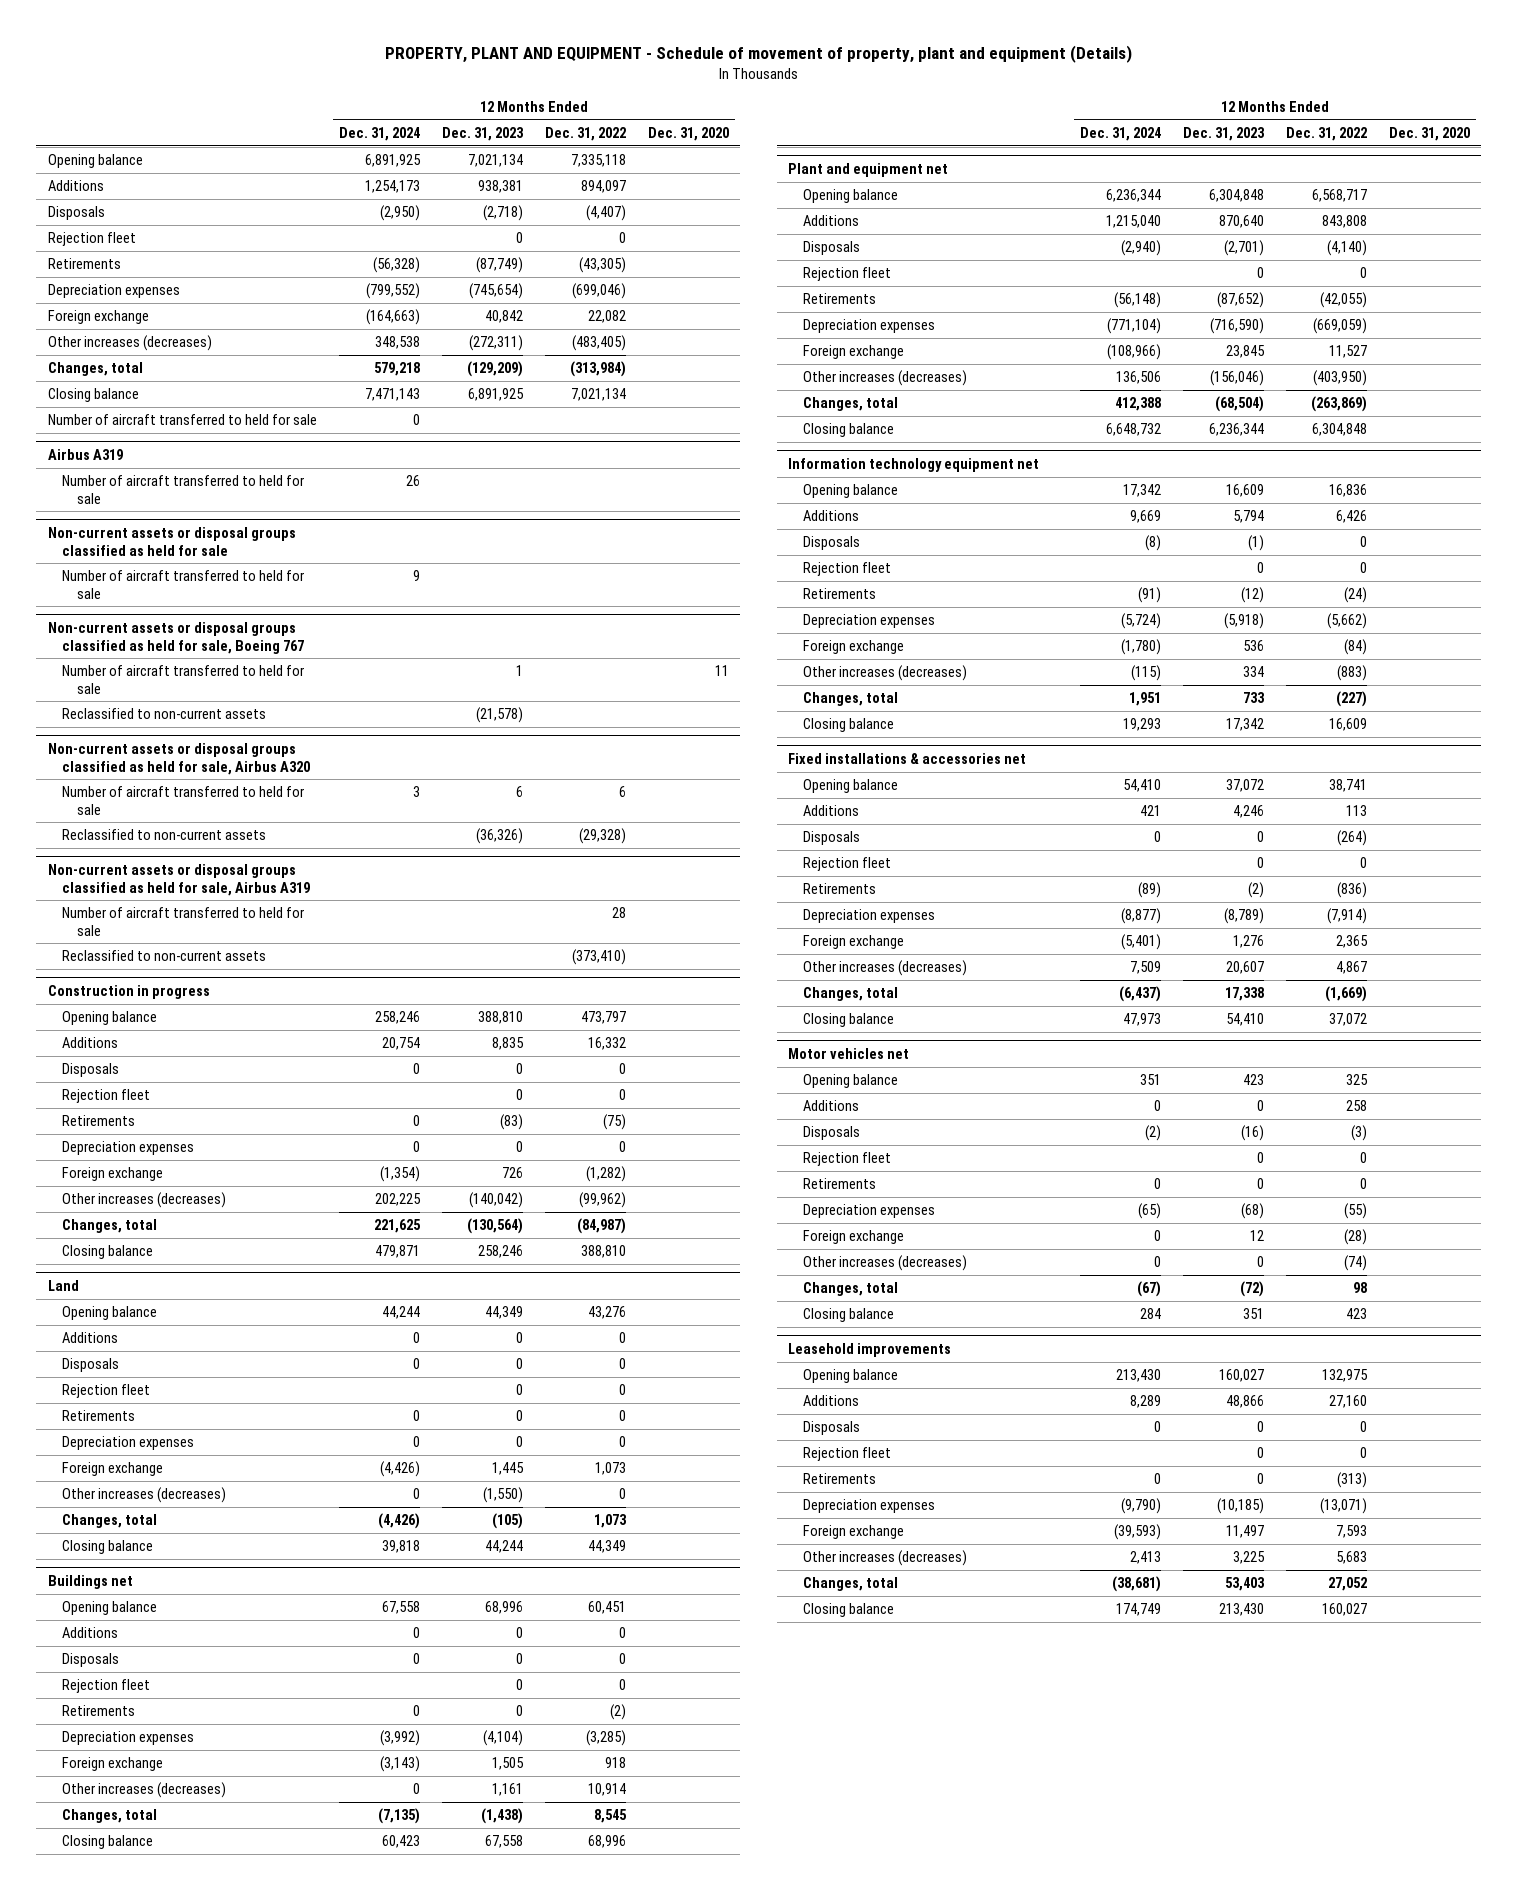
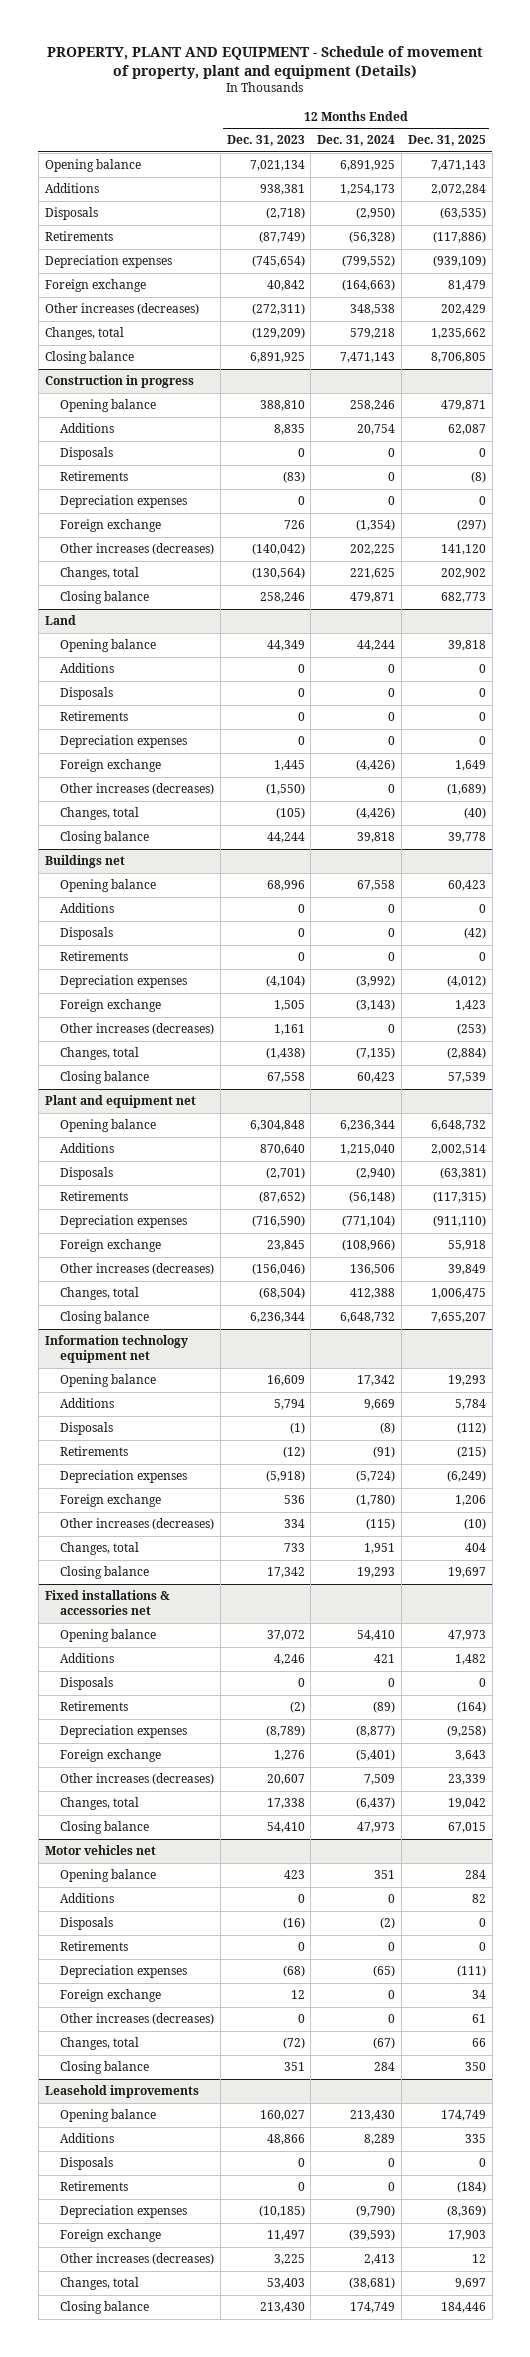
- | 12 Months Ended Dec. 31, 2024 | 12 Months Ended Dec. 31, 2023 | 12 Months Ended Dec. 31, 2022 | 12 Months Ended Dec. 31, 2020
+ | 12 Months Ended Dec. 31, 2023 | 12 Months Ended Dec. 31, 2024 | 12 Months Ended Dec. 31, 2025
- Rejection fleet | | 0 | 0 |
- Number of aircraft transferred to held for sale | 0 | | |
- Airbus A319
- Number of aircraft transferred to held for sale | 26 | | |
- Non-current assets or disposal groups classified as held for sale
- Number of aircraft transferred to held for sale | 9 | | |
- Non-current assets or disposal groups classified as held for sale, Boeing 767
- Number of aircraft transferred to held for sale | | 1 | | 11
- Reclassified to non-current assets | | (21,578) | |
- Non-current assets or disposal groups classified as held for sale, Airbus A320
- Number of aircraft transferred to held for sale | 3 | 6 | 6 |
- Reclassified to non-current assets | | (36,326) | (29,328) |
- Non-current assets or disposal groups classified as held for sale, Airbus A319
- Number of aircraft transferred to held for sale | | | 28 |
- Reclassified to non-current assets | | | (373,410) |
@ Construction in progress
- Rejection fleet | | 0 | 0 |
@ Land
- Rejection fleet | | 0 | 0 |
@ Buildings net
- Rejection fleet | | 0 | 0 |
@ Plant and equipment net
- Rejection fleet | | 0 | 0 |
@ Information technology equipment net
- Rejection fleet | | 0 | 0 |
@ Fixed installations & accessories net
- Rejection fleet | | 0 | 0 |
@ Motor vehicles net
- Rejection fleet | | 0 | 0 |
@ Leasehold improvements
- Rejection fleet | | 0 | 0 |

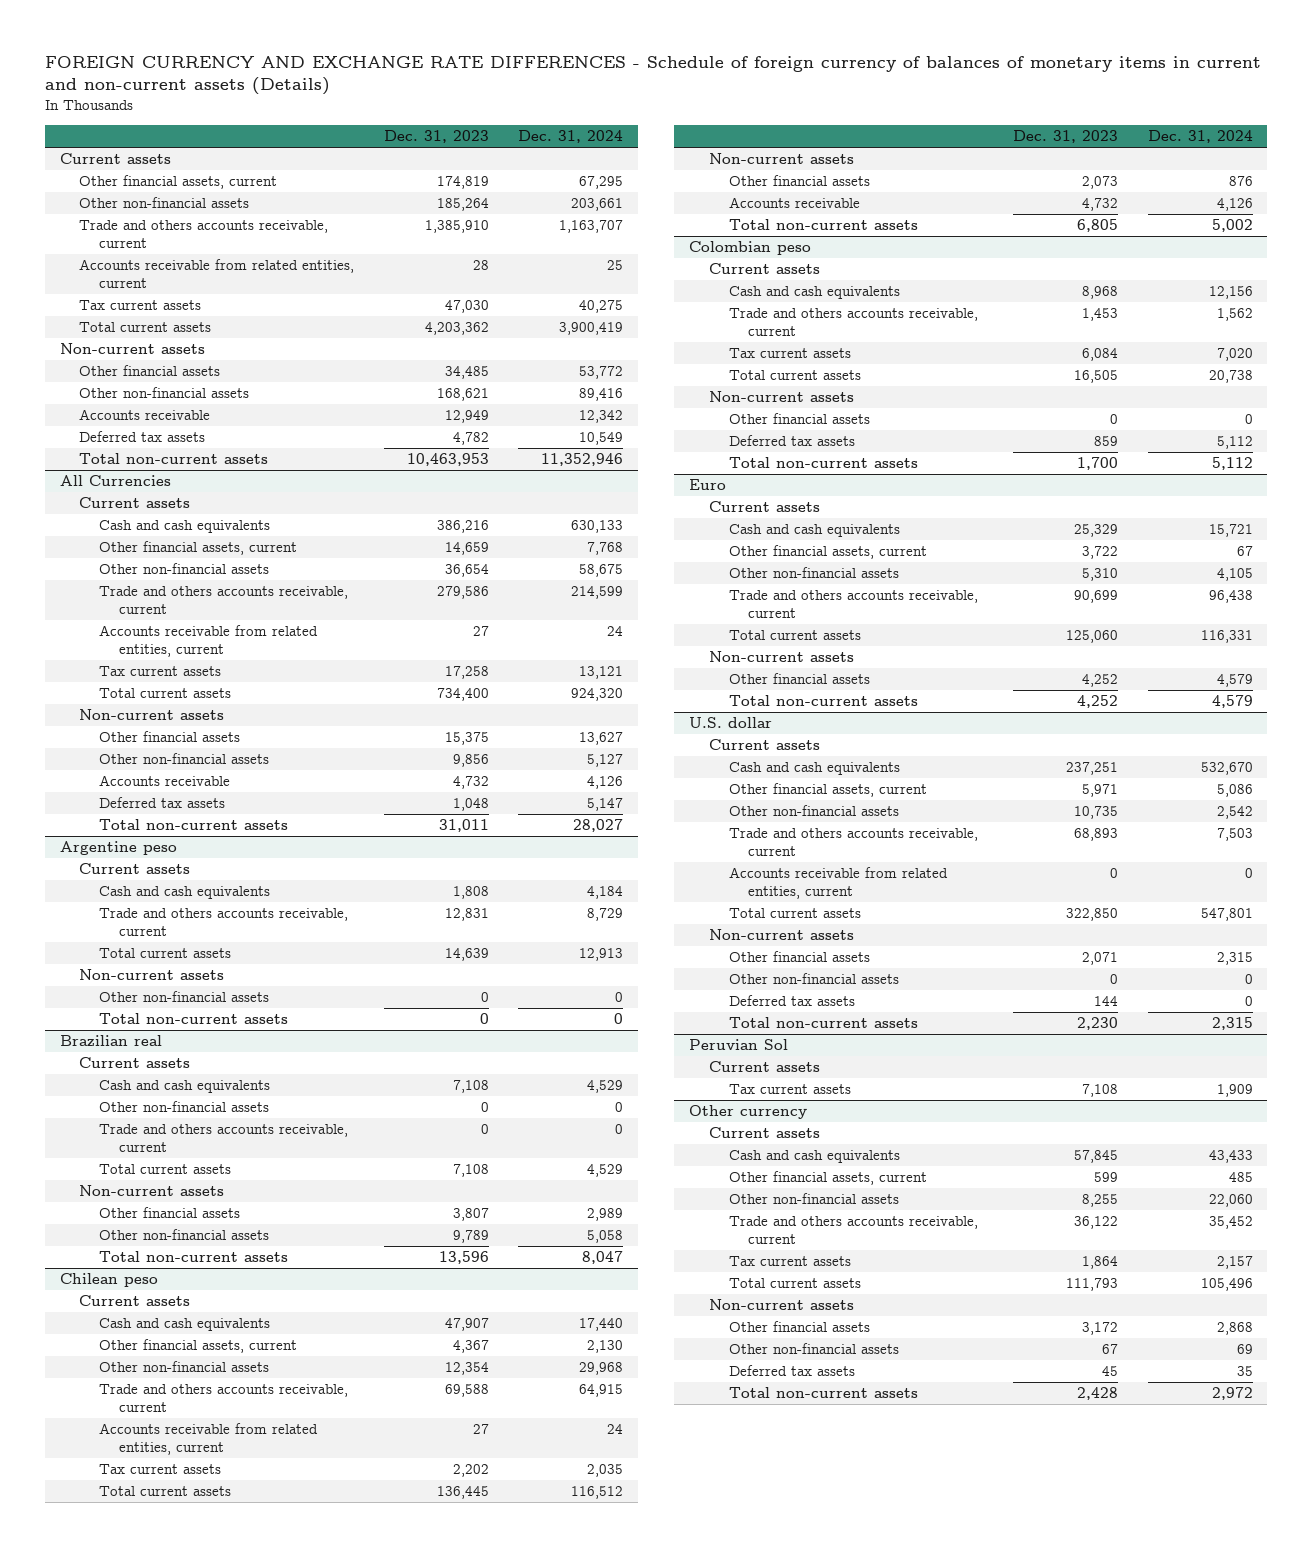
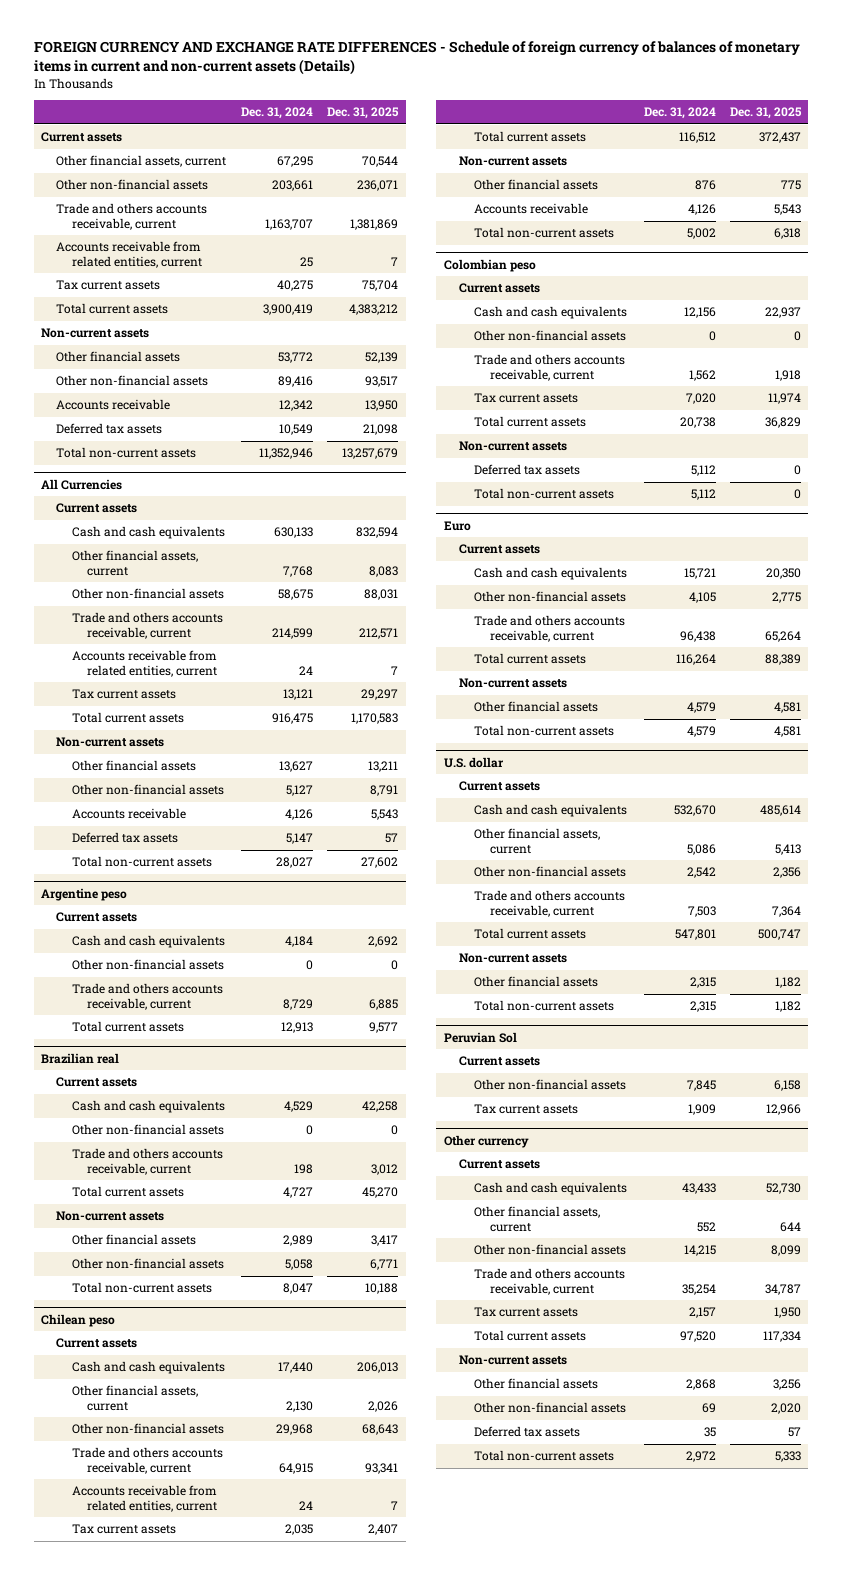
- | Dec. 31, 2023 | Dec. 31, 2024
+ | Dec. 31, 2024 | Dec. 31, 2025
@ All Currencies
- Total current assets | 734,400 | 924,320
+ Total current assets | 916,475 | 1,170,583
@ Argentine peso
moved up: Other non-financial assets | 0 | 0
- Non-current assets
- Total non-current assets | 0 | 0
@ Brazilian real
- Trade and others accounts receivable, current | 0 | 0
- Total current assets | 7,108 | 4,529
+ Trade and others accounts receivable, current | 198 | 3,012
+ Total current assets | 4,727 | 45,270
@ Colombian peso
+ Other non-financial assets | 0 | 0
- Other financial assets | 0 | 0
@ Euro
- Other financial assets, current | 3,722 | 67
- Total current assets | 125,060 | 116,331
+ Total current assets | 116,264 | 88,389
@ U.S. dollar
- Accounts receivable from related entities, current | 0 | 0
- Other non-financial assets | 0 | 0
- Deferred tax assets | 144 | 0
@ Peruvian Sol
+ Other non-financial assets | 7,845 | 6,158
@ Other currency
- Other financial assets, current | 599 | 485
- Other non-financial assets | 8,255 | 22,060
- Trade and others accounts receivable, current | 36,122 | 35,452
+ Other financial assets, current | 552 | 644
+ Other non-financial assets | 14,215 | 8,099
+ Trade and others accounts receivable, current | 35,254 | 34,787
- Total current assets | 111,793 | 105,496
+ Total current assets | 97,520 | 117,334

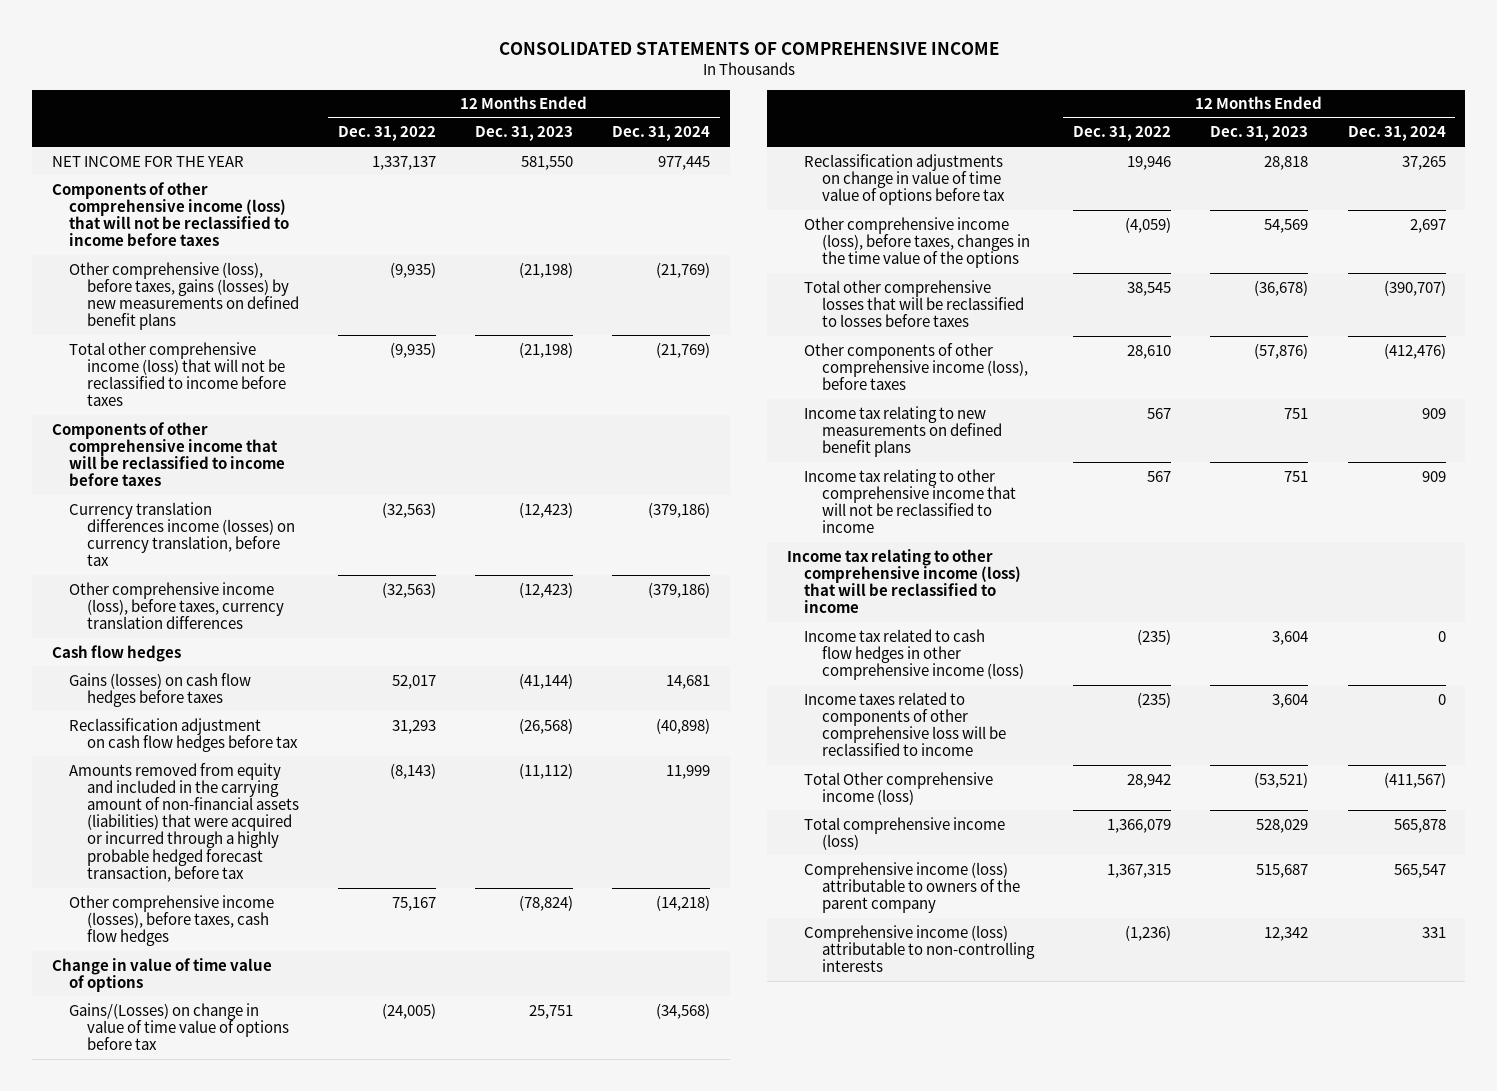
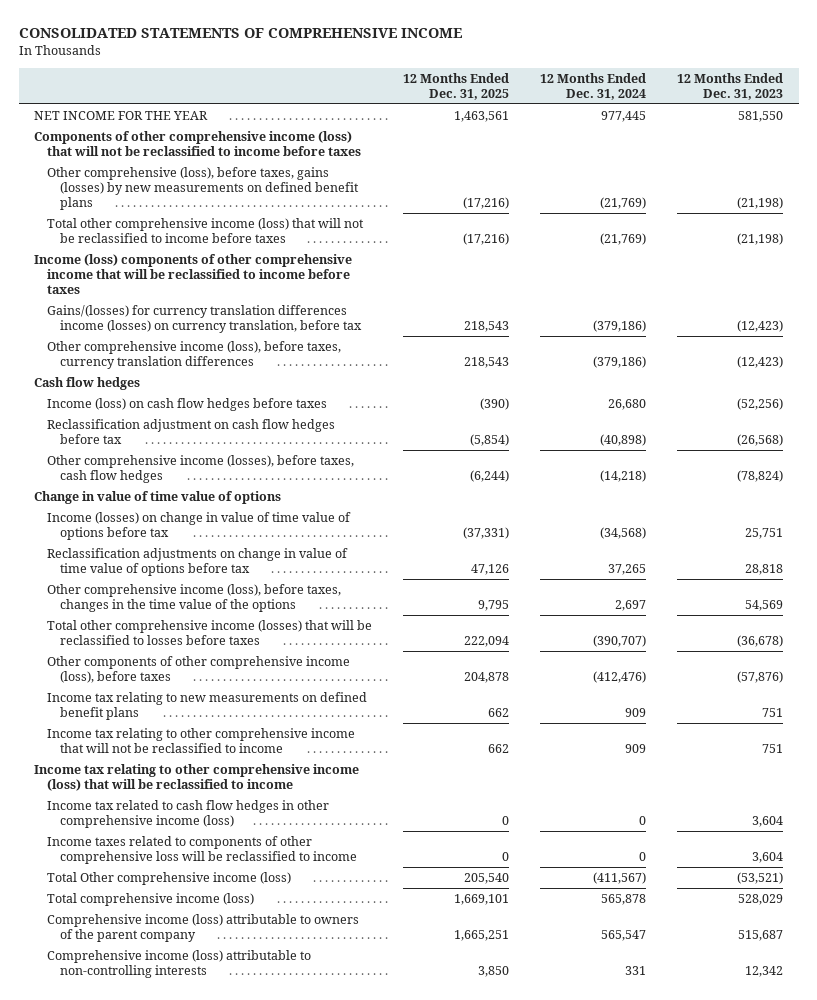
- | 12 Months Ended Dec. 31, 2022 | 12 Months Ended Dec. 31, 2023 | 12 Months Ended Dec. 31, 2024
+ | 12 Months Ended Dec. 31, 2025 | 12 Months Ended Dec. 31, 2024 | 12 Months Ended Dec. 31, 2023
- Components of other comprehensive income that will be reclassified to income before taxes
- Currency translation differences income (losses) on currency translation, before tax | (32,563) | (12,423) | (379,186)
+ Income (loss) components of other comprehensive income that will be reclassified to income before taxes
+ Gains/(losses) for currency translation differences income (losses) on currency translation, before tax | 218,543 | (379,186) | (12,423)
- Gains (losses) on cash flow hedges before taxes | 52,017 | (41,144) | 14,681
+ Income (loss) on cash flow hedges before taxes | (390) | 26,680 | (52,256)
- Amounts removed from equity and included in the carrying amount of non-financial assets (liabilities) that were acquired or incurred through a highly probable hedged forecast transaction, before tax | (8,143) | (11,112) | 11,999
- Gains/(Losses) on change in value of time value of options before tax | (24,005) | 25,751 | (34,568)
+ Income (losses) on change in value of time value of options before tax | (37,331) | (34,568) | 25,751
- Total other comprehensive losses that will be reclassified to losses before taxes | 38,545 | (36,678) | (390,707)
+ Total other comprehensive income (losses) that will be reclassified to losses before taxes | 222,094 | (390,707) | (36,678)

